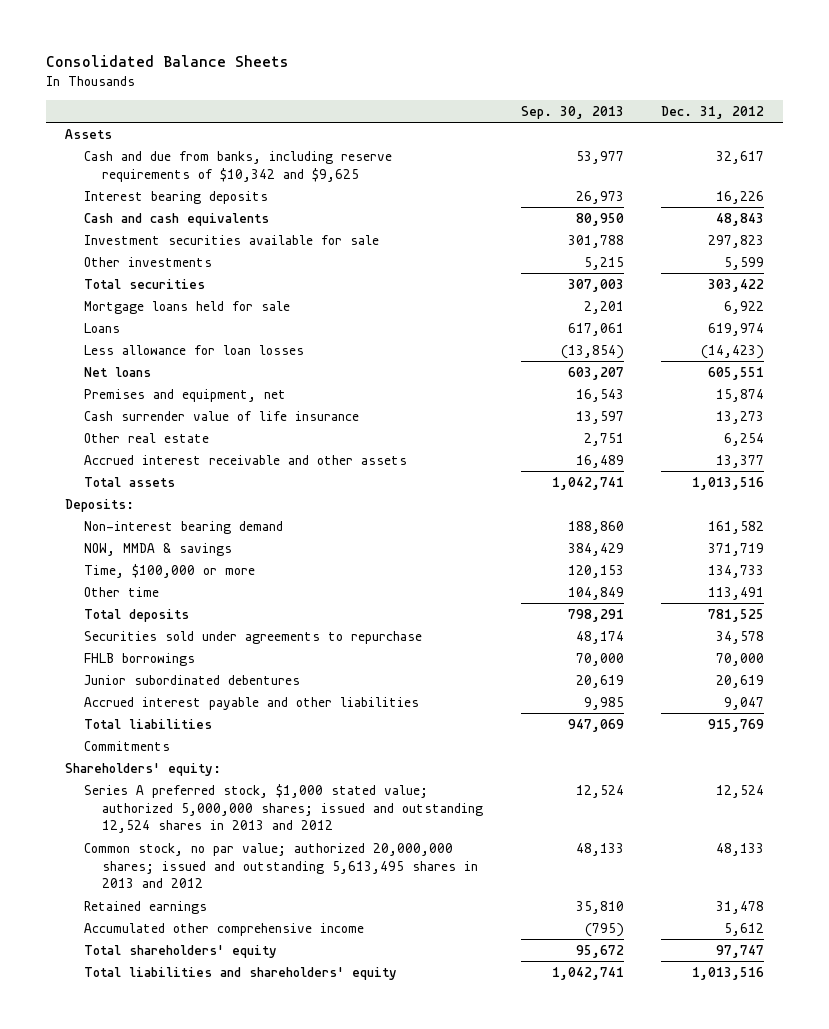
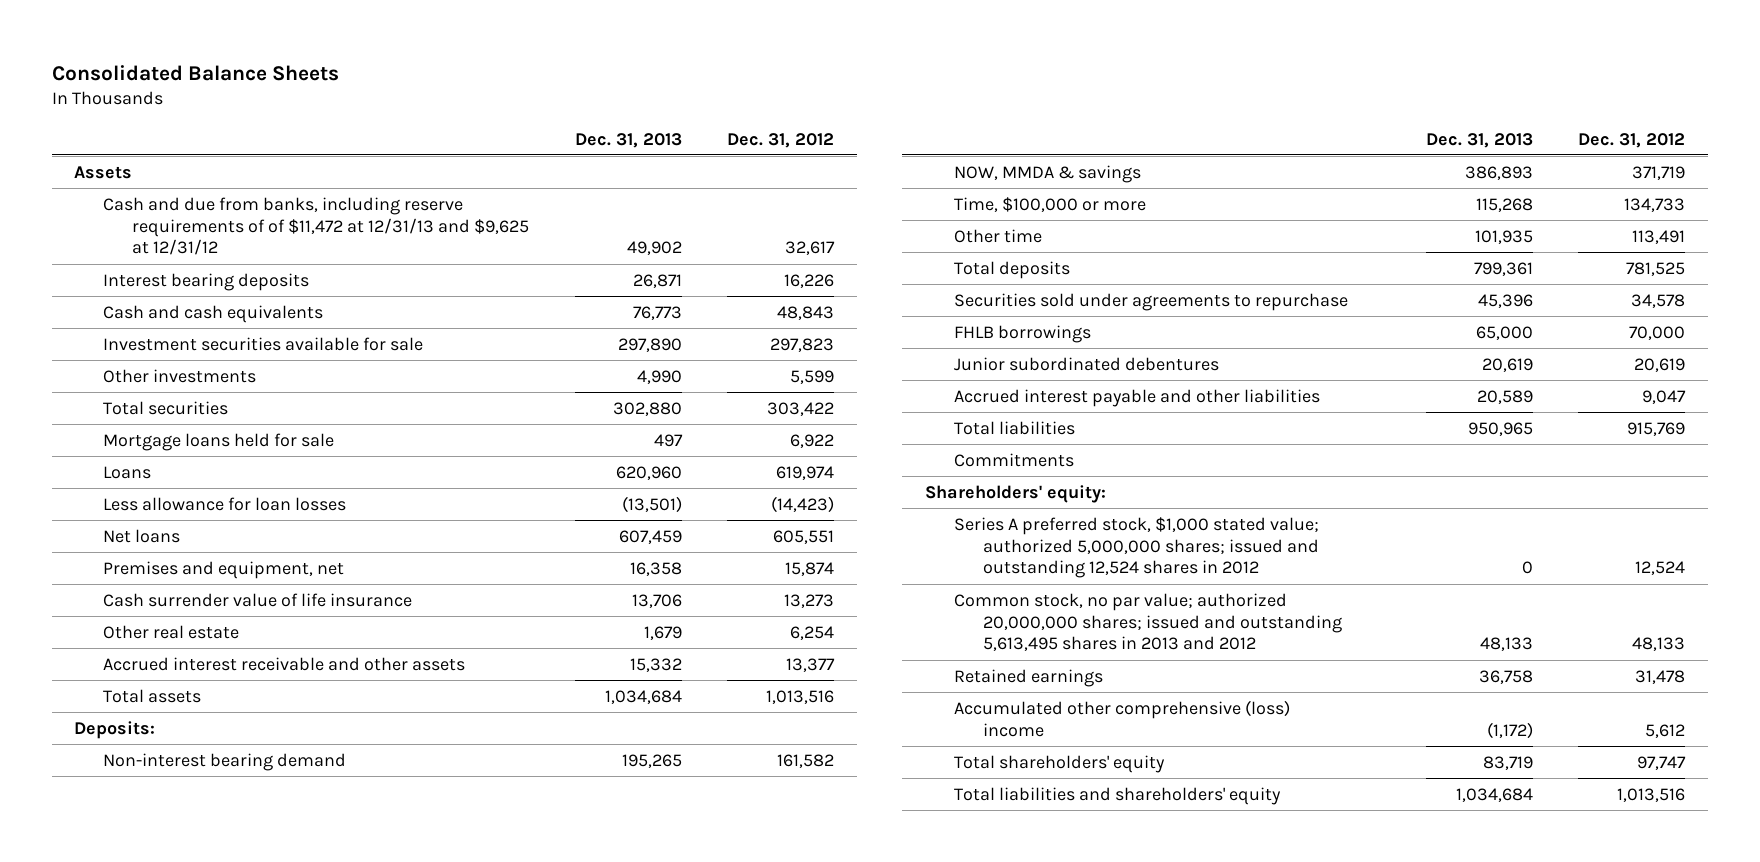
- | Sep. 30, 2013 | Dec. 31, 2012
+ | Dec. 31, 2013 | Dec. 31, 2012
- Cash and due from banks, including reserve requirements of $10,342 and $9,625 | 53,977 | 32,617
+ Cash and due from banks, including reserve requirements of of $11,472 at 12/31/13 and $9,625 at 12/31/12 | 49,902 | 32,617
- Series A preferred stock, $1,000 stated value; authorized 5,000,000 shares; issued and outstanding 12,524 shares in 2013 and 2012 | 12,524 | 12,524
+ Series A preferred stock, $1,000 stated value; authorized 5,000,000 shares; issued and outstanding 12,524 shares in 2012 | 0 | 12,524
- Accumulated other comprehensive income | (795) | 5,612
+ Accumulated other comprehensive (loss) income | (1,172) | 5,612

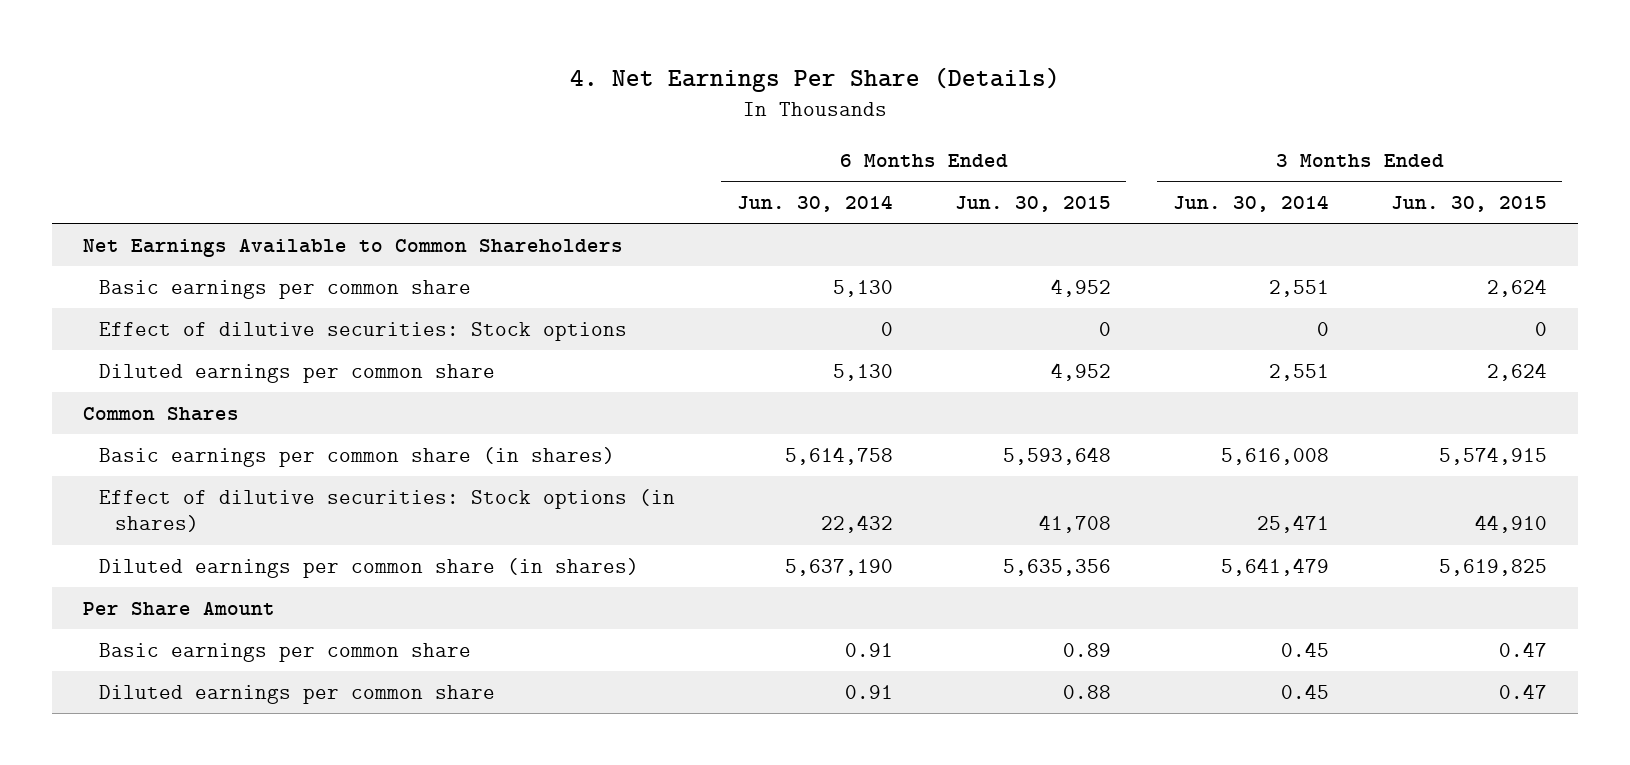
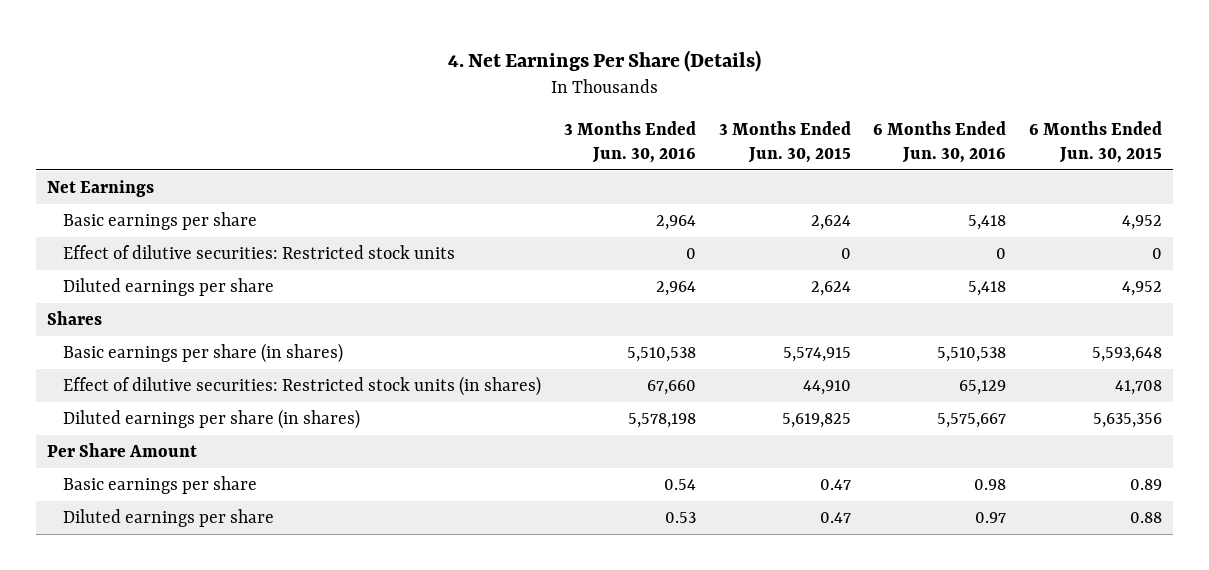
- | 6 Months Ended Jun. 30, 2014 | 6 Months Ended Jun. 30, 2015 | 3 Months Ended Jun. 30, 2014 | 3 Months Ended Jun. 30, 2015
+ | 3 Months Ended Jun. 30, 2016 | 3 Months Ended Jun. 30, 2015 | 6 Months Ended Jun. 30, 2016 | 6 Months Ended Jun. 30, 2015
- Net Earnings Available to Common Shareholders
- Basic earnings per common share | 5,130 | 4,952 | 2,551 | 2,624
- Effect of dilutive securities: Stock options | 0 | 0 | 0 | 0
- Diluted earnings per common share | 5,130 | 4,952 | 2,551 | 2,624
- Common Shares
- Basic earnings per common share (in shares) | 5,614,758 | 5,593,648 | 5,616,008 | 5,574,915
- Effect of dilutive securities: Stock options (in shares) | 22,432 | 41,708 | 25,471 | 44,910
- Diluted earnings per common share (in shares) | 5,637,190 | 5,635,356 | 5,641,479 | 5,619,825
+ Net Earnings
+ Basic earnings per share | 2,964 | 2,624 | 5,418 | 4,952
+ Effect of dilutive securities: Restricted stock units | 0 | 0 | 0 | 0
+ Diluted earnings per share | 2,964 | 2,624 | 5,418 | 4,952
+ Shares
+ Basic earnings per share (in shares) | 5,510,538 | 5,574,915 | 5,510,538 | 5,593,648
+ Effect of dilutive securities: Restricted stock units (in shares) | 67,660 | 44,910 | 65,129 | 41,708
+ Diluted earnings per share (in shares) | 5,578,198 | 5,619,825 | 5,575,667 | 5,635,356
- Basic earnings per common share | 0.91 | 0.89 | 0.45 | 0.47
- Diluted earnings per common share | 0.91 | 0.88 | 0.45 | 0.47
+ Basic earnings per share | 0.54 | 0.47 | 0.98 | 0.89
+ Diluted earnings per share | 0.53 | 0.47 | 0.97 | 0.88

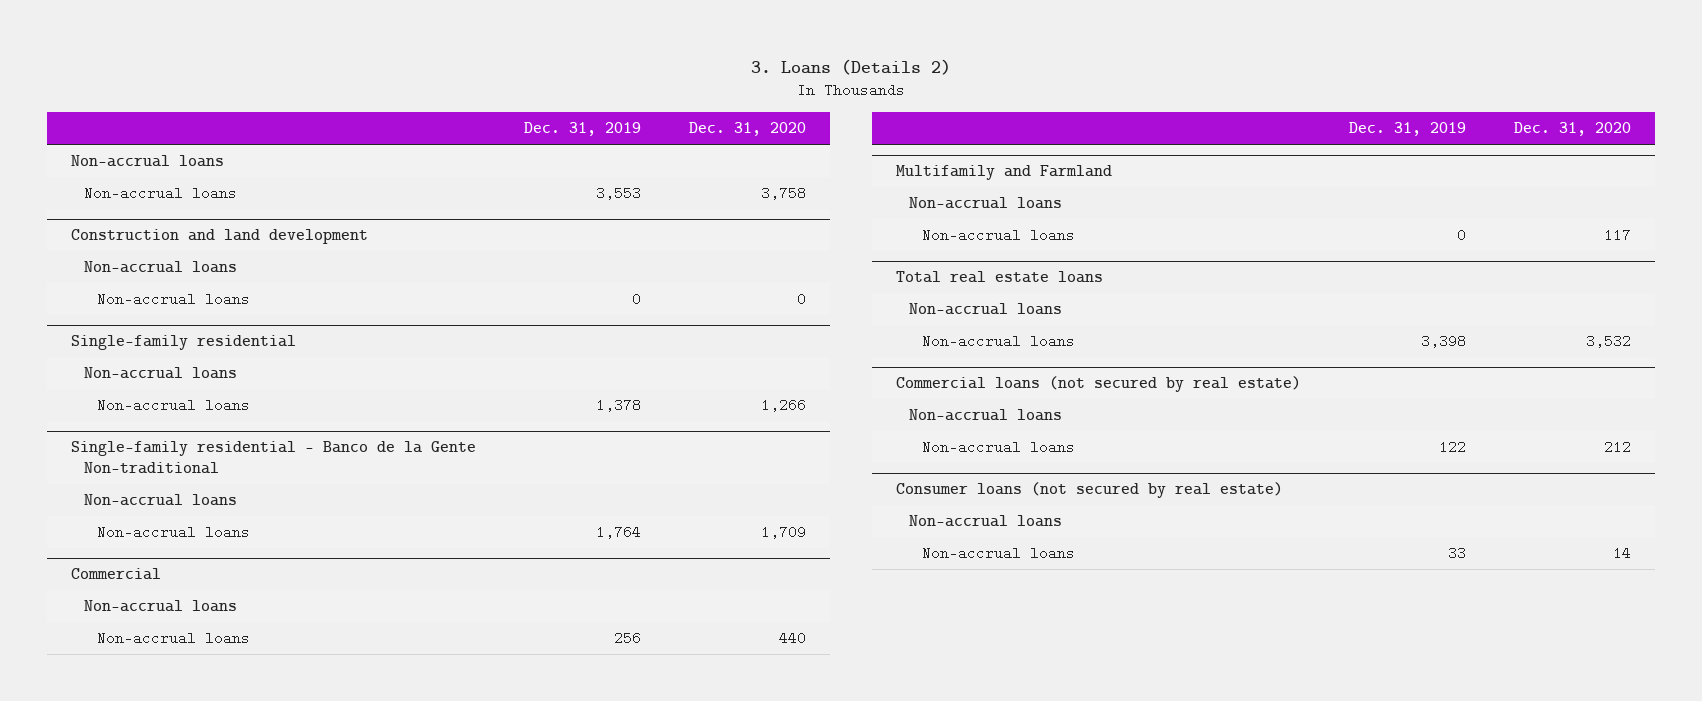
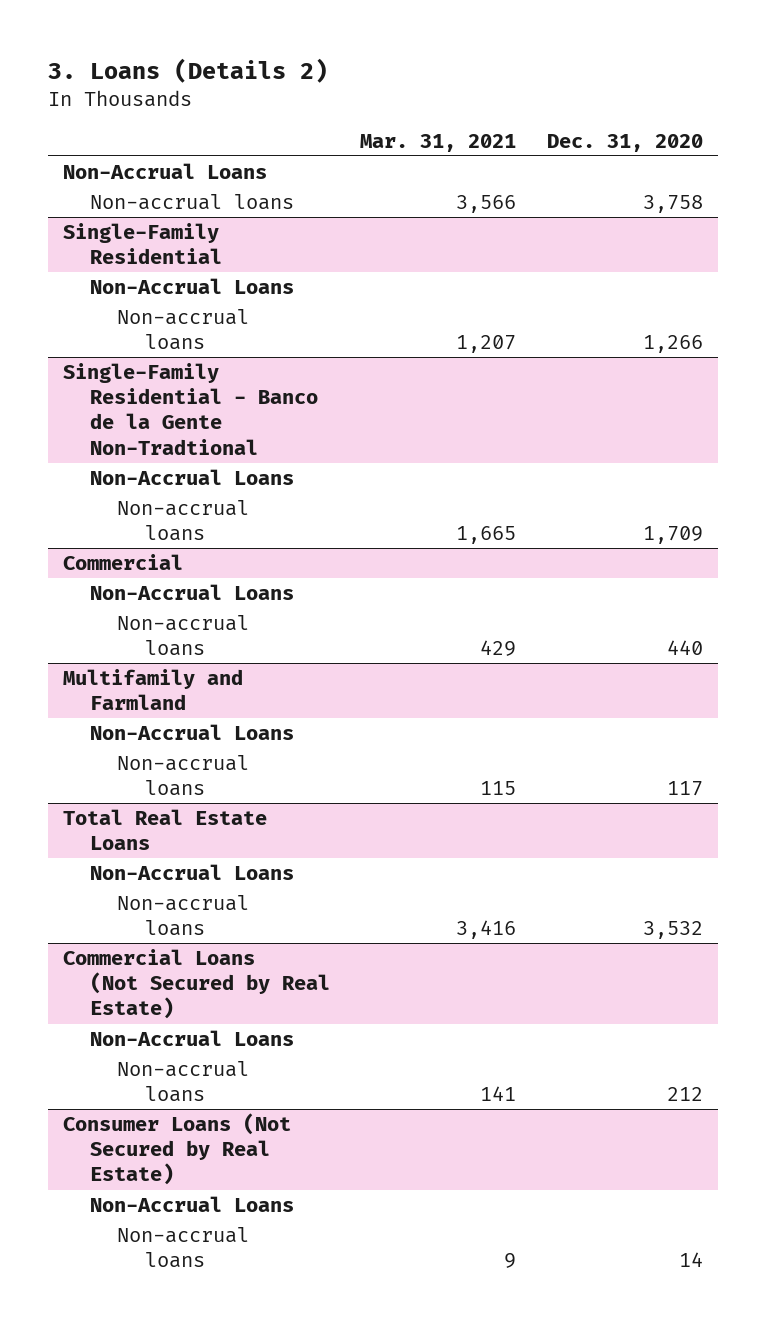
- | Dec. 31, 2019 | Dec. 31, 2020
+ | Mar. 31, 2021 | Dec. 31, 2020
- Non-accrual loans
+ Non-Accrual Loans
- Construction and land development
- Non-accrual loans
- Non-accrual loans | 0 | 0
- Single-family residential
- Non-accrual loans
+ Single-Family Residential
+ Non-Accrual Loans
- Single-family residential - Banco de la Gente Non-traditional
- Non-accrual loans
+ Single-Family Residential - Banco de la Gente Non-Tradtional
+ Non-Accrual Loans
@ Commercial
- Non-accrual loans
+ Non-Accrual Loans
@ Multifamily and Farmland
- Non-accrual loans
+ Non-Accrual Loans
- Total real estate loans
- Non-accrual loans
+ Total Real Estate Loans
+ Non-Accrual Loans
- Commercial loans (not secured by real estate)
- Non-accrual loans
+ Commercial Loans (Not Secured by Real Estate)
+ Non-Accrual Loans
- Consumer loans (not secured by real estate)
- Non-accrual loans
+ Consumer Loans (Not Secured by Real Estate)
+ Non-Accrual Loans

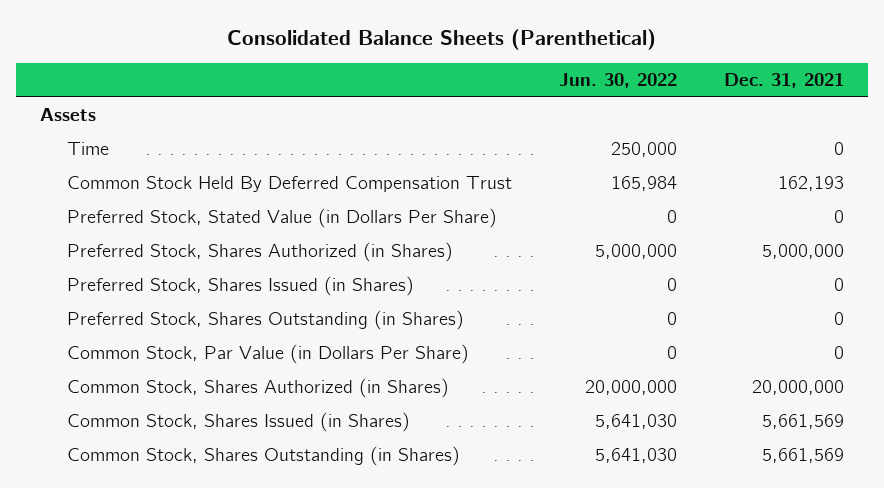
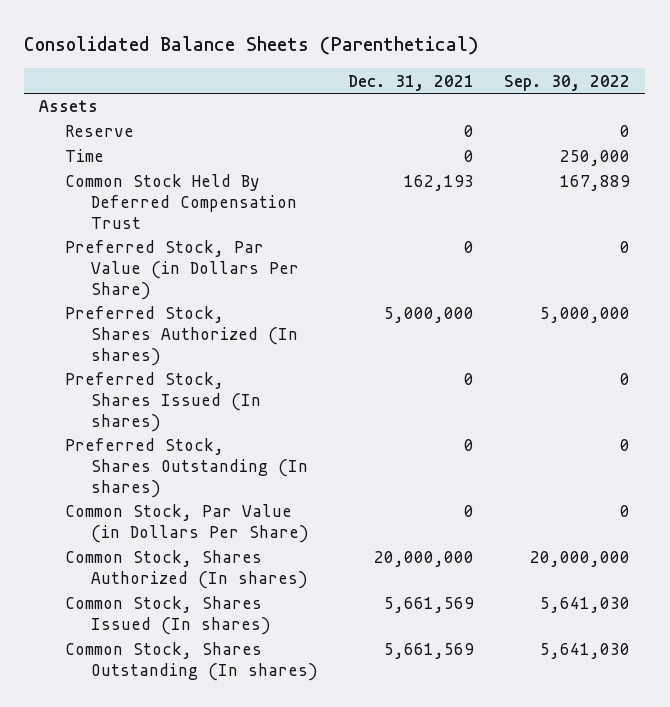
- | Jun. 30, 2022 | Dec. 31, 2021
+ | Dec. 31, 2021 | Sep. 30, 2022
+ Reserve | 0 | 0
- Preferred Stock, Stated Value (in Dollars Per Share) | 0 | 0
- Preferred Stock, Shares Authorized (in Shares) | 5,000,000 | 5,000,000
- Preferred Stock, Shares Issued (in Shares) | 0 | 0
- Preferred Stock, Shares Outstanding (in Shares) | 0 | 0
+ Preferred Stock, Par Value (in Dollars Per Share) | 0 | 0
+ Preferred Stock, Shares Authorized (In shares) | 5,000,000 | 5,000,000
+ Preferred Stock, Shares Issued (In shares) | 0 | 0
+ Preferred Stock, Shares Outstanding (In shares) | 0 | 0
- Common Stock, Shares Authorized (in Shares) | 20,000,000 | 20,000,000
- Common Stock, Shares Issued (in Shares) | 5,641,030 | 5,661,569
- Common Stock, Shares Outstanding (in Shares) | 5,641,030 | 5,661,569
+ Common Stock, Shares Authorized (In shares) | 20,000,000 | 20,000,000
+ Common Stock, Shares Issued (In shares) | 5,661,569 | 5,641,030
+ Common Stock, Shares Outstanding (In shares) | 5,661,569 | 5,641,030

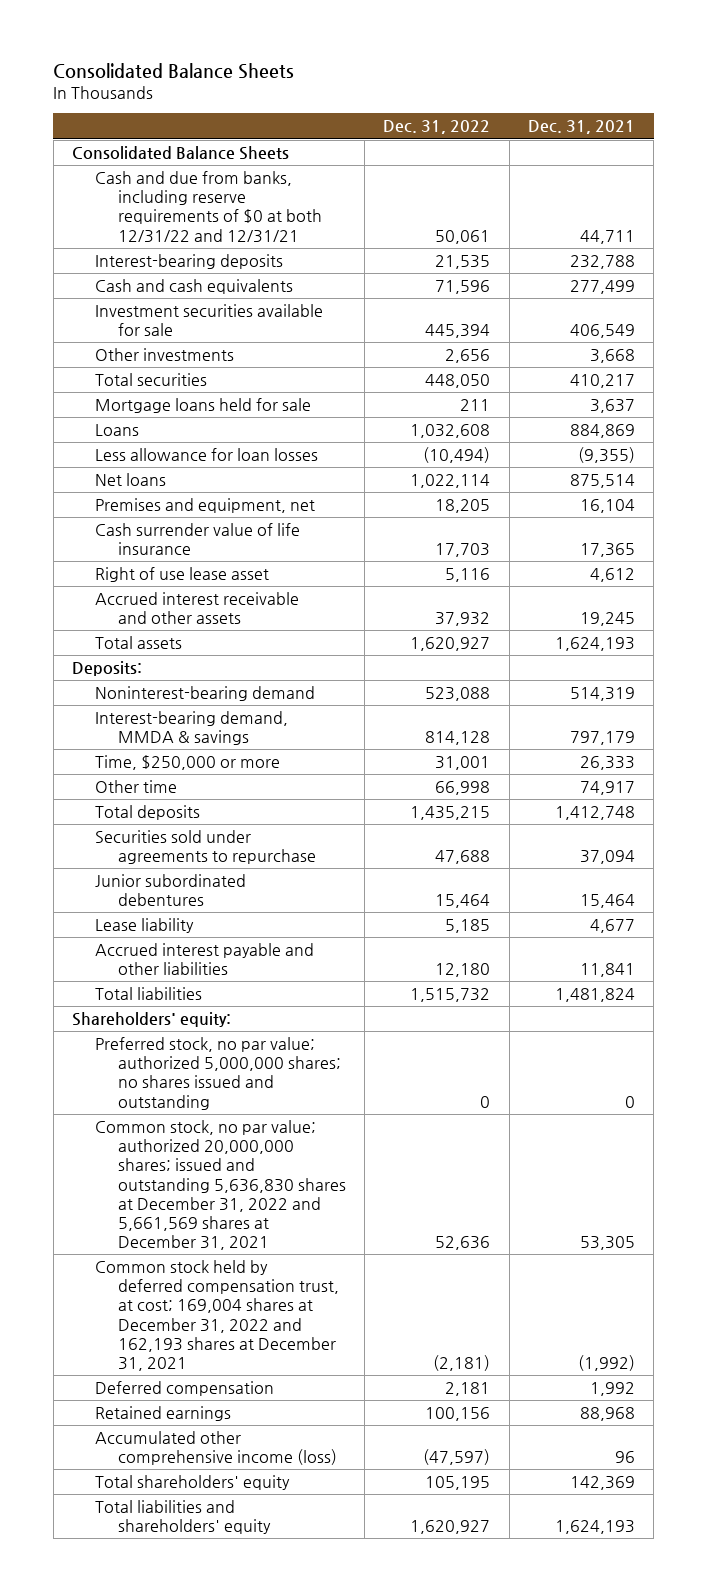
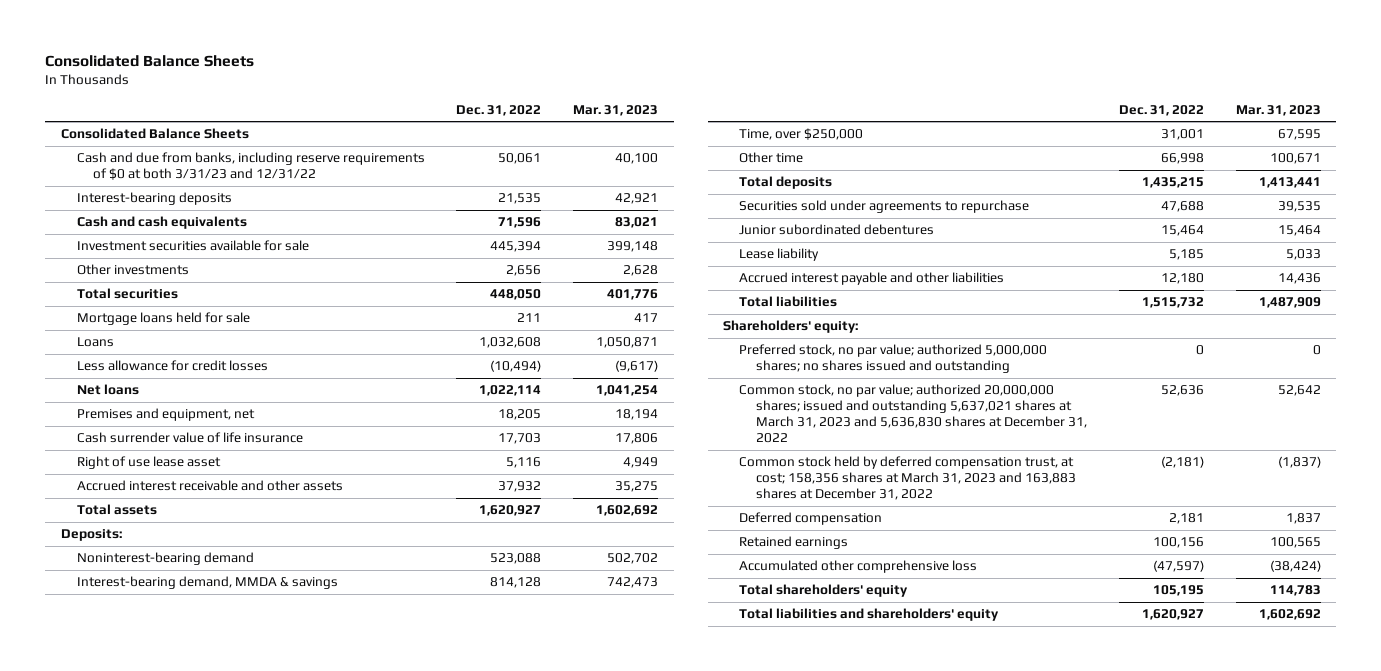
- | Dec. 31, 2022 | Dec. 31, 2021
+ | Dec. 31, 2022 | Mar. 31, 2023
- Cash and due from banks, including reserve requirements of $0 at both 12/31/22 and 12/31/21 | 50,061 | 44,711
+ Cash and due from banks, including reserve requirements of $0 at both 3/31/23 and 12/31/22 | 50,061 | 40,100
- Less allowance for loan losses | (10,494) | (9,355)
+ Less allowance for credit losses | (10,494) | (9,617)
- Time, $250,000 or more | 31,001 | 26,333
+ Time, over $250,000 | 31,001 | 67,595
- Common stock, no par value; authorized 20,000,000 shares; issued and outstanding 5,636,830 shares at December 31, 2022 and 5,661,569 shares at December 31, 2021 | 52,636 | 53,305
- Common stock held by deferred compensation trust, at cost; 169,004 shares at December 31, 2022 and 162,193 shares at December 31, 2021 | (2,181) | (1,992)
+ Common stock, no par value; authorized 20,000,000 shares; issued and outstanding 5,637,021 shares at March 31, 2023 and 5,636,830 shares at December 31, 2022 | 52,636 | 52,642
+ Common stock held by deferred compensation trust, at cost; 158,356 shares at March 31, 2023 and 163,883 shares at December 31, 2022 | (2,181) | (1,837)
- Accumulated other comprehensive income (loss) | (47,597) | 96
+ Accumulated other comprehensive loss | (47,597) | (38,424)

